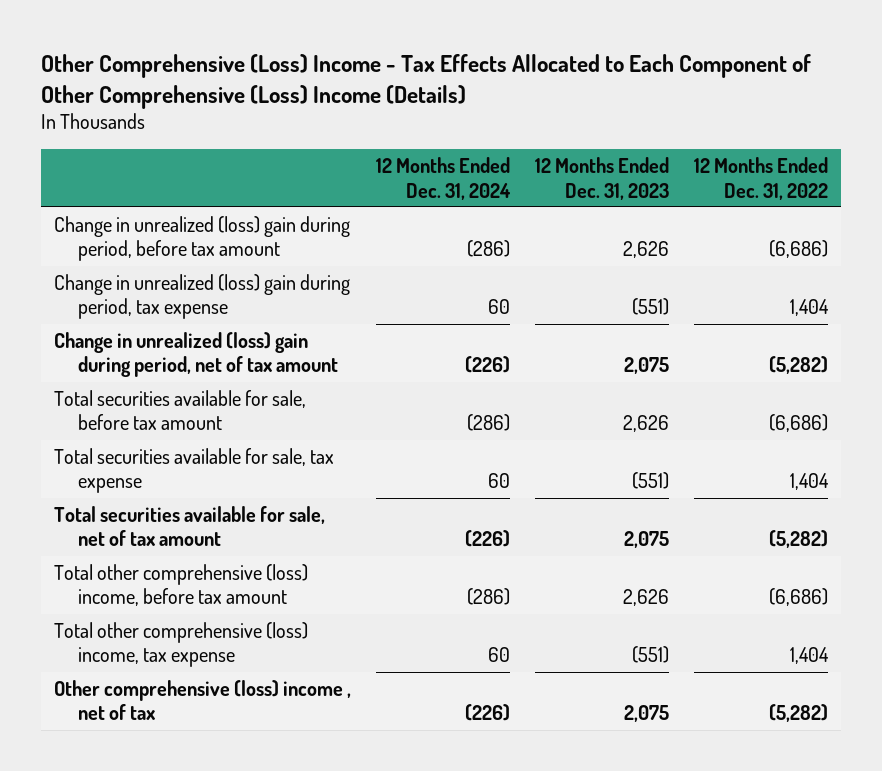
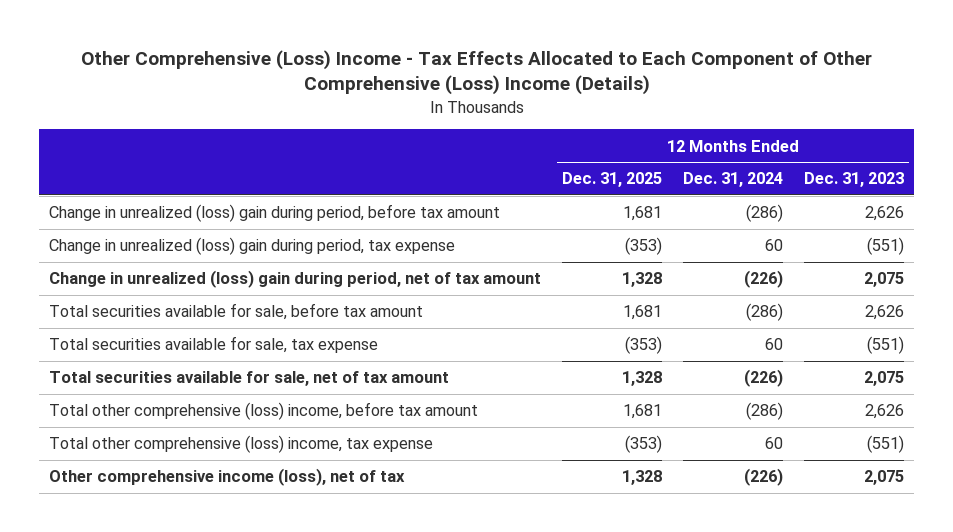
- | 12 Months Ended Dec. 31, 2024 | 12 Months Ended Dec. 31, 2023 | 12 Months Ended Dec. 31, 2022
+ | 12 Months Ended Dec. 31, 2025 | 12 Months Ended Dec. 31, 2024 | 12 Months Ended Dec. 31, 2023
- Other comprehensive (loss) income , net of tax | (226) | 2,075 | (5,282)
+ Other comprehensive income (loss), net of tax | 1,328 | (226) | 2,075

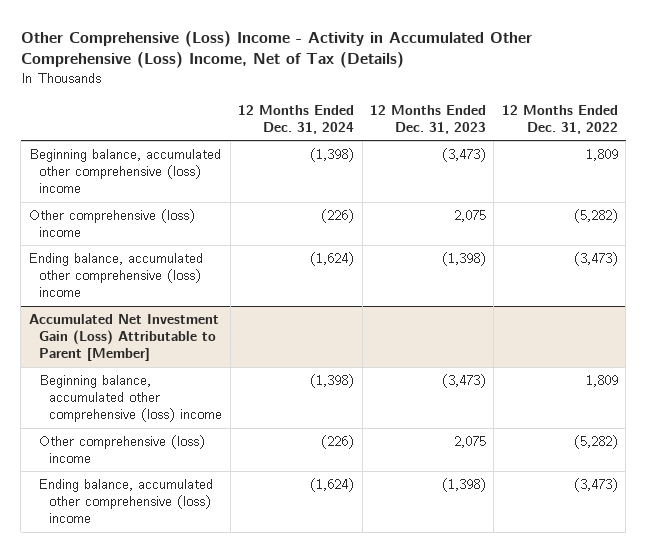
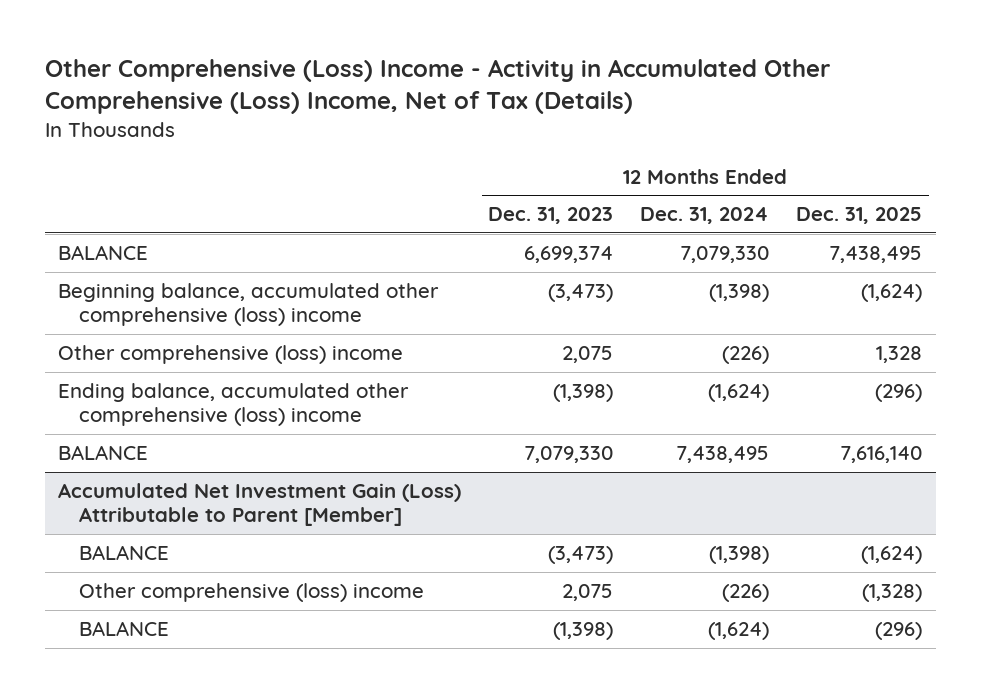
- | 12 Months Ended Dec. 31, 2024 | 12 Months Ended Dec. 31, 2023 | 12 Months Ended Dec. 31, 2022
+ | 12 Months Ended Dec. 31, 2023 | 12 Months Ended Dec. 31, 2024 | 12 Months Ended Dec. 31, 2025
+ BALANCE | 6,699,374 | 7,079,330 | 7,438,495
+ BALANCE | 7,079,330 | 7,438,495 | 7,616,140
@ Accumulated Net Investment Gain (Loss) Attributable to Parent [Member]
- Beginning balance, accumulated other comprehensive (loss) income | (1,398) | (3,473) | 1,809
+ BALANCE | (3,473) | (1,398) | (1,624)
- Ending balance, accumulated other comprehensive (loss) income | (1,624) | (1,398) | (3,473)
+ BALANCE | (1,398) | (1,624) | (296)

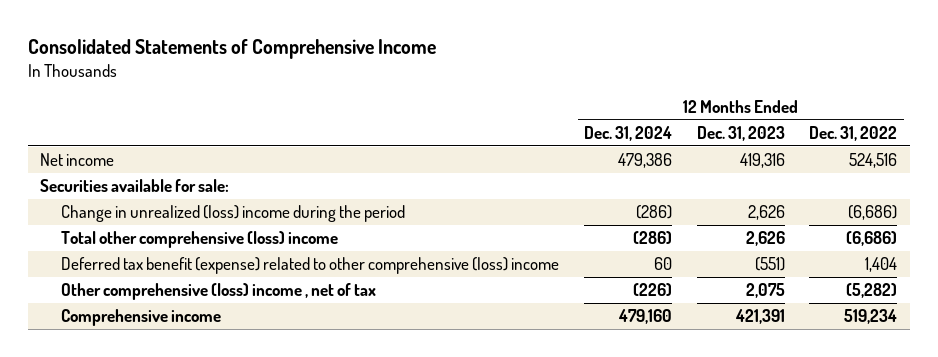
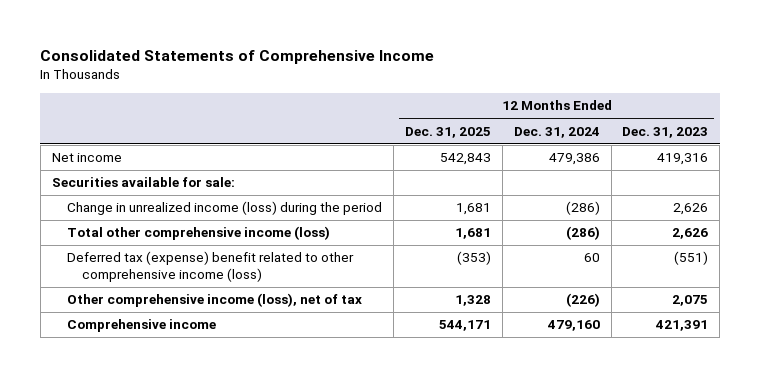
- | 12 Months Ended Dec. 31, 2024 | 12 Months Ended Dec. 31, 2023 | 12 Months Ended Dec. 31, 2022
+ | 12 Months Ended Dec. 31, 2025 | 12 Months Ended Dec. 31, 2024 | 12 Months Ended Dec. 31, 2023
- Change in unrealized (loss) income during the period | (286) | 2,626 | (6,686)
- Total other comprehensive (loss) income | (286) | 2,626 | (6,686)
- Deferred tax benefit (expense) related to other comprehensive (loss) income | 60 | (551) | 1,404
- Other comprehensive (loss) income , net of tax | (226) | 2,075 | (5,282)
+ Change in unrealized income (loss) during the period | 1,681 | (286) | 2,626
+ Total other comprehensive income (loss) | 1,681 | (286) | 2,626
+ Deferred tax (expense) benefit related to other comprehensive income (loss) | (353) | 60 | (551)
+ Other comprehensive income (loss), net of tax | 1,328 | (226) | 2,075

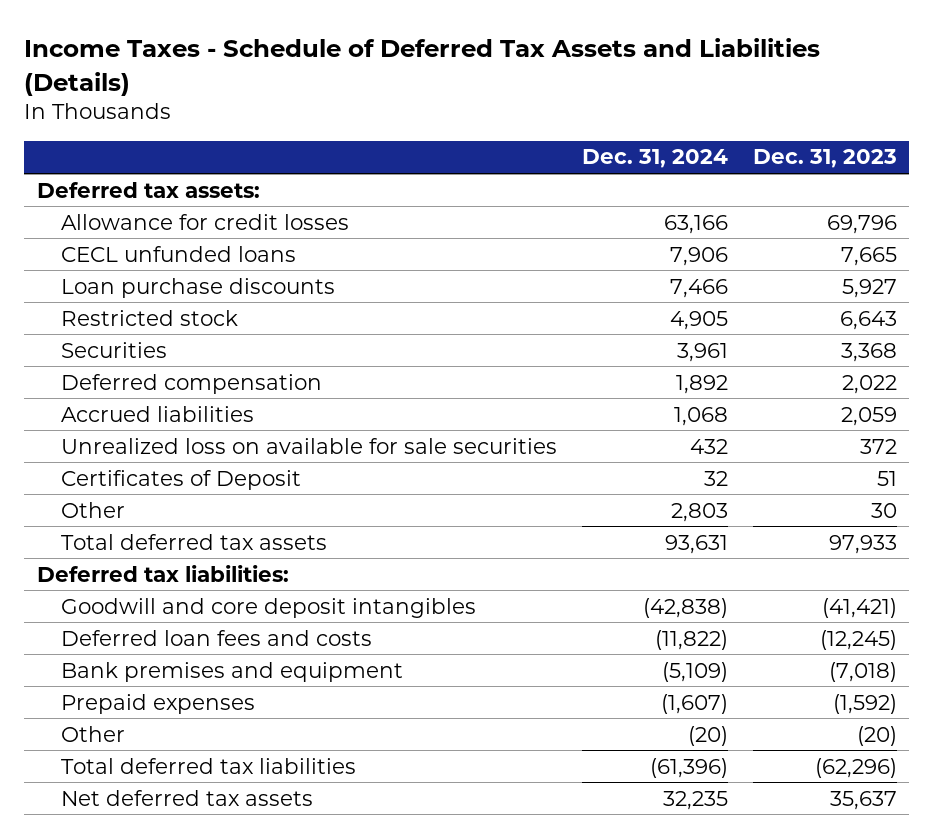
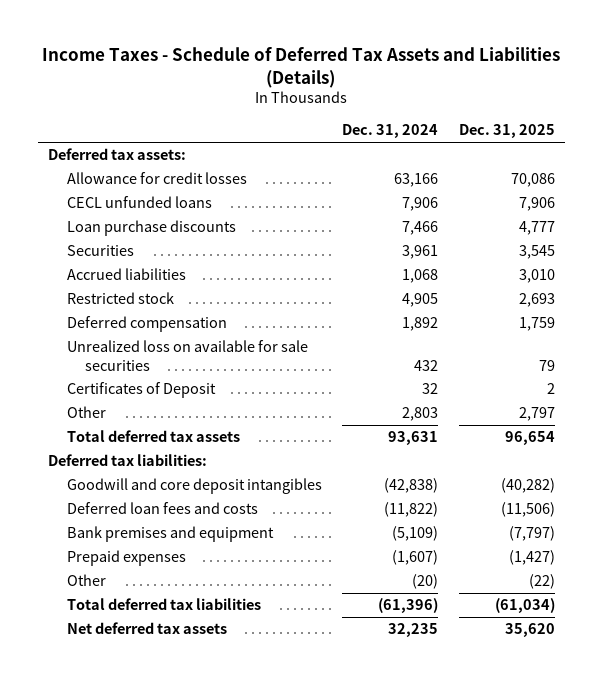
- | Dec. 31, 2024 | Dec. 31, 2023
+ | Dec. 31, 2024 | Dec. 31, 2025
moved down: Restricted stock | 4,905 | 2,693
moved down: Deferred compensation | 1,892 | 1,759

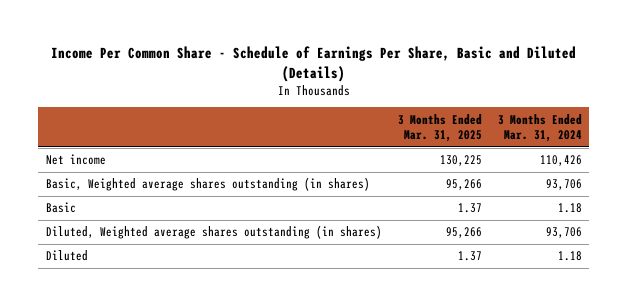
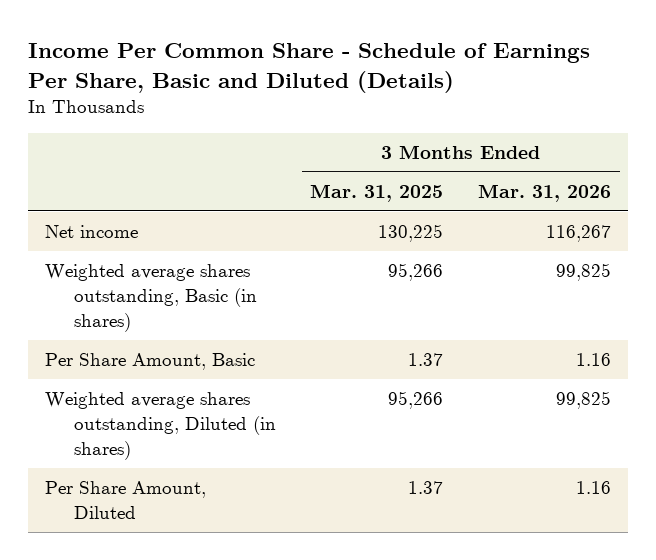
- | 3 Months Ended Mar. 31, 2025 | 3 Months Ended Mar. 31, 2024
+ | 3 Months Ended Mar. 31, 2025 | 3 Months Ended Mar. 31, 2026
- Basic, Weighted average shares outstanding (in shares) | 95,266 | 93,706
- Basic | 1.37 | 1.18
- Diluted, Weighted average shares outstanding (in shares) | 95,266 | 93,706
- Diluted | 1.37 | 1.18
+ Weighted average shares outstanding, Basic (in shares) | 95,266 | 99,825
+ Per Share Amount, Basic | 1.37 | 1.16
+ Weighted average shares outstanding, Diluted (in shares) | 95,266 | 99,825
+ Per Share Amount, Diluted | 1.37 | 1.16

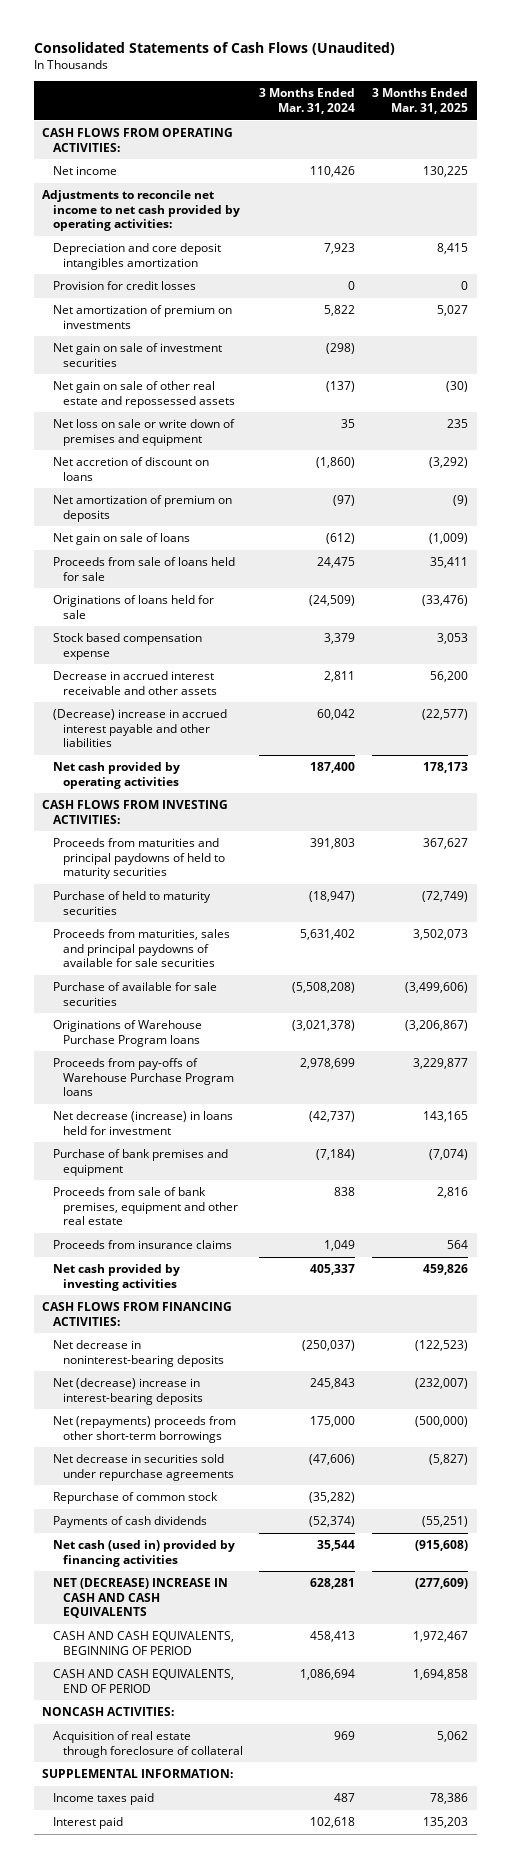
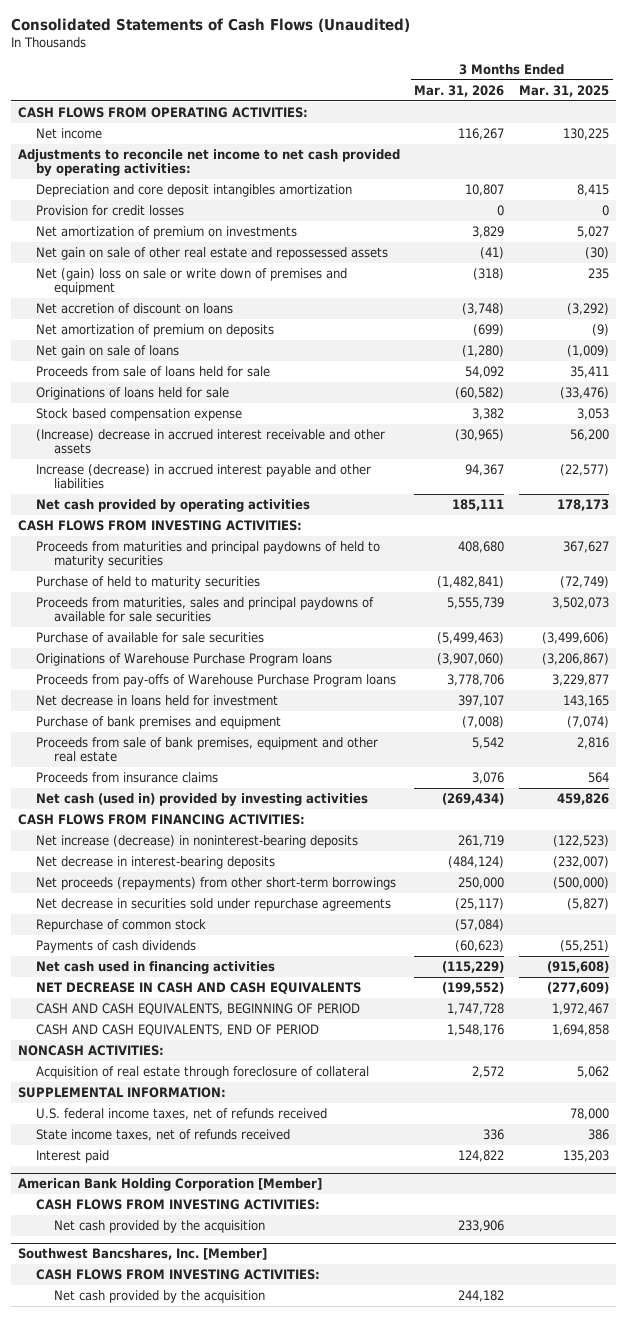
- | 3 Months Ended Mar. 31, 2024 | 3 Months Ended Mar. 31, 2025
+ | 3 Months Ended Mar. 31, 2026 | 3 Months Ended Mar. 31, 2025
- Net gain on sale of investment securities | (298) |
- Net loss on sale or write down of premises and equipment | 35 | 235
+ Net (gain) loss on sale or write down of premises and equipment | (318) | 235
- Decrease in accrued interest receivable and other assets | 2,811 | 56,200
- (Decrease) increase in accrued interest payable and other liabilities | 60,042 | (22,577)
+ (Increase) decrease in accrued interest receivable and other assets | (30,965) | 56,200
+ Increase (decrease) in accrued interest payable and other liabilities | 94,367 | (22,577)
- Net decrease (increase) in loans held for investment | (42,737) | 143,165
+ Net decrease in loans held for investment | 397,107 | 143,165
- Net cash provided by investing activities | 405,337 | 459,826
+ Net cash (used in) provided by investing activities | (269,434) | 459,826
- Net decrease in noninterest-bearing deposits | (250,037) | (122,523)
- Net (decrease) increase in interest-bearing deposits | 245,843 | (232,007)
- Net (repayments) proceeds from other short-term borrowings | 175,000 | (500,000)
+ Net increase (decrease) in noninterest-bearing deposits | 261,719 | (122,523)
+ Net decrease in interest-bearing deposits | (484,124) | (232,007)
+ Net proceeds (repayments) from other short-term borrowings | 250,000 | (500,000)
- Net cash (used in) provided by financing activities | 35,544 | (915,608)
- NET (DECREASE) INCREASE IN CASH AND CASH EQUIVALENTS | 628,281 | (277,609)
+ Net cash used in financing activities | (115,229) | (915,608)
+ NET DECREASE IN CASH AND CASH EQUIVALENTS | (199,552) | (277,609)
- Income taxes paid | 487 | 78,386
+ U.S. federal income taxes, net of refunds received | | 78,000
+ State income taxes, net of refunds received | 336 | 386
+ American Bank Holding Corporation [Member]
+ CASH FLOWS FROM INVESTING ACTIVITIES:
+ Net cash provided by the acquisition | 233,906 |
+ Southwest Bancshares, Inc. [Member]
+ CASH FLOWS FROM INVESTING ACTIVITIES:
+ Net cash provided by the acquisition | 244,182 |

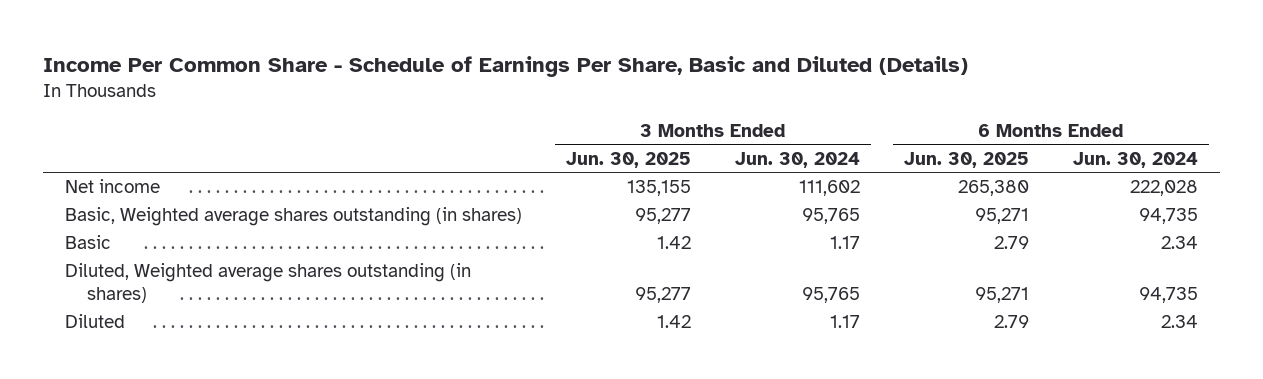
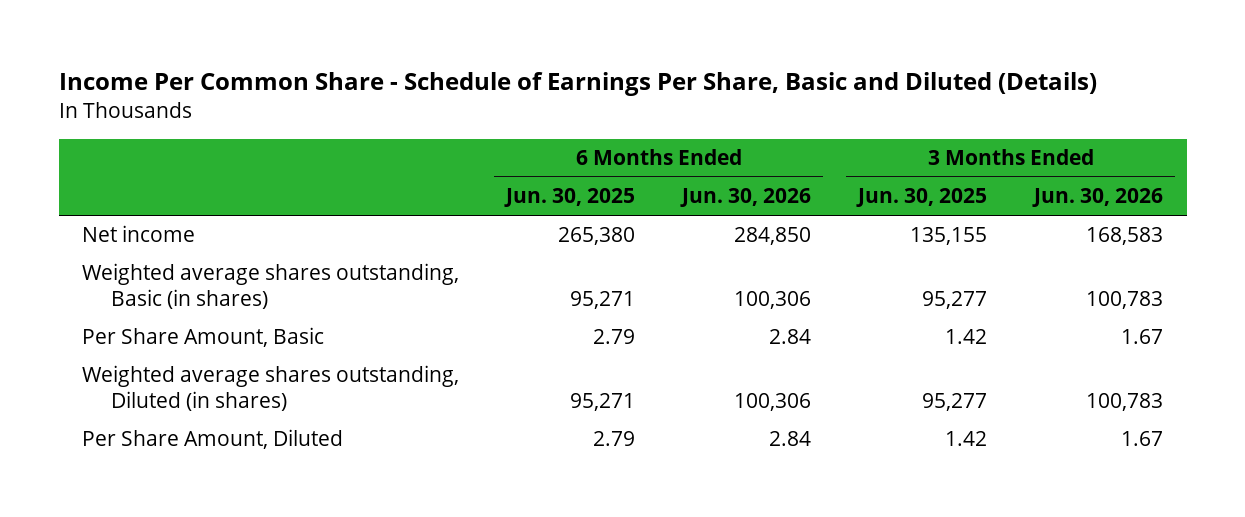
- | 3 Months Ended Jun. 30, 2025 | 3 Months Ended Jun. 30, 2024 | 6 Months Ended Jun. 30, 2025 | 6 Months Ended Jun. 30, 2024
+ | 6 Months Ended Jun. 30, 2025 | 6 Months Ended Jun. 30, 2026 | 3 Months Ended Jun. 30, 2025 | 3 Months Ended Jun. 30, 2026
- Basic, Weighted average shares outstanding (in shares) | 95,277 | 95,765 | 95,271 | 94,735
- Basic | 1.42 | 1.17 | 2.79 | 2.34
- Diluted, Weighted average shares outstanding (in shares) | 95,277 | 95,765 | 95,271 | 94,735
- Diluted | 1.42 | 1.17 | 2.79 | 2.34
+ Weighted average shares outstanding, Basic (in shares) | 95,271 | 100,306 | 95,277 | 100,783
+ Per Share Amount, Basic | 2.79 | 2.84 | 1.42 | 1.67
+ Weighted average shares outstanding, Diluted (in shares) | 95,271 | 100,306 | 95,277 | 100,783
+ Per Share Amount, Diluted | 2.79 | 2.84 | 1.42 | 1.67

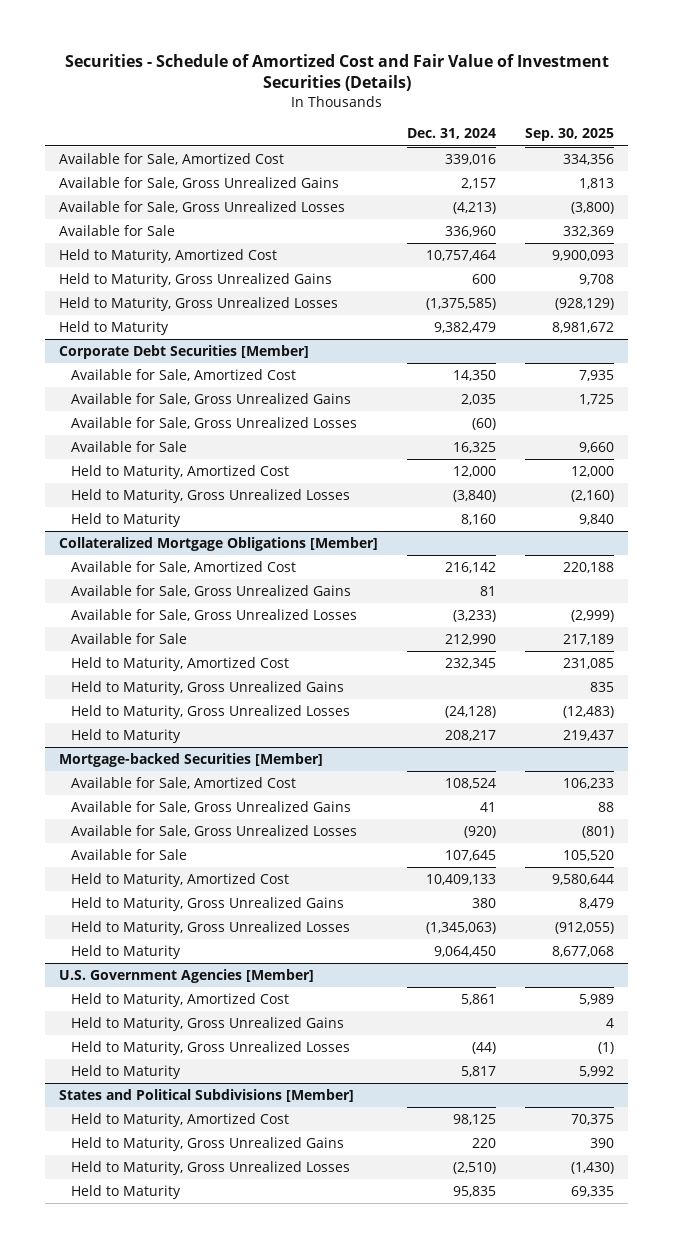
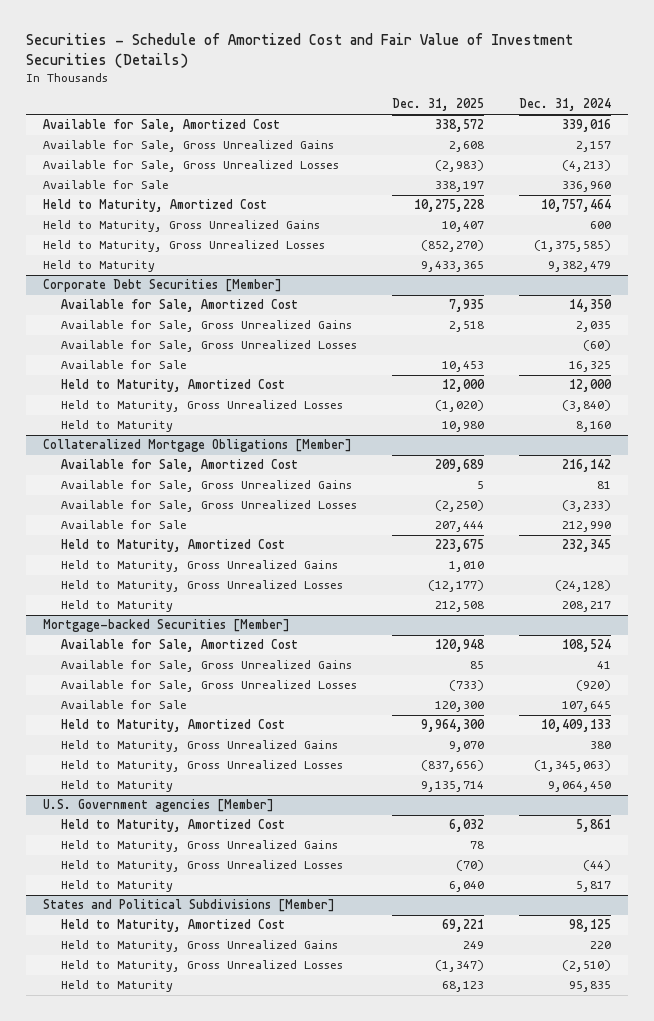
- | Dec. 31, 2024 | Sep. 30, 2025
+ | Dec. 31, 2025 | Dec. 31, 2024
- U.S. Government Agencies [Member]
+ U.S. Government agencies [Member]

